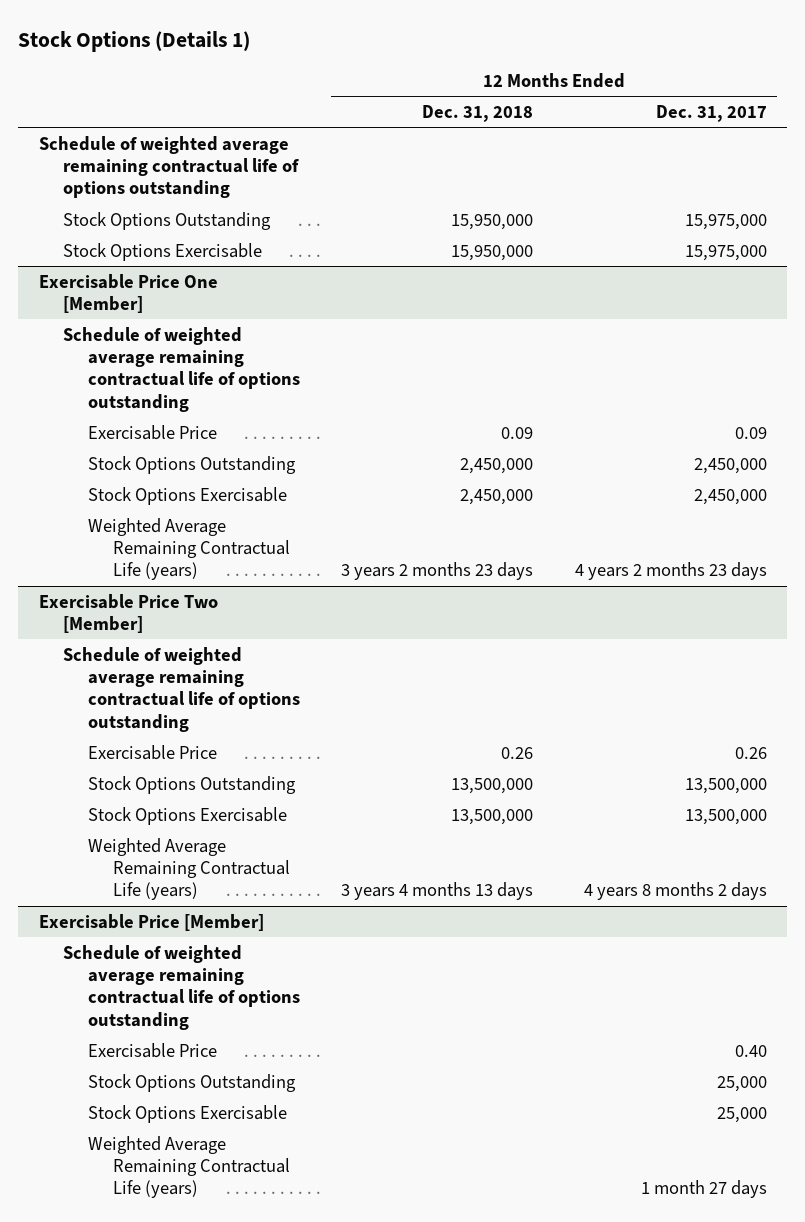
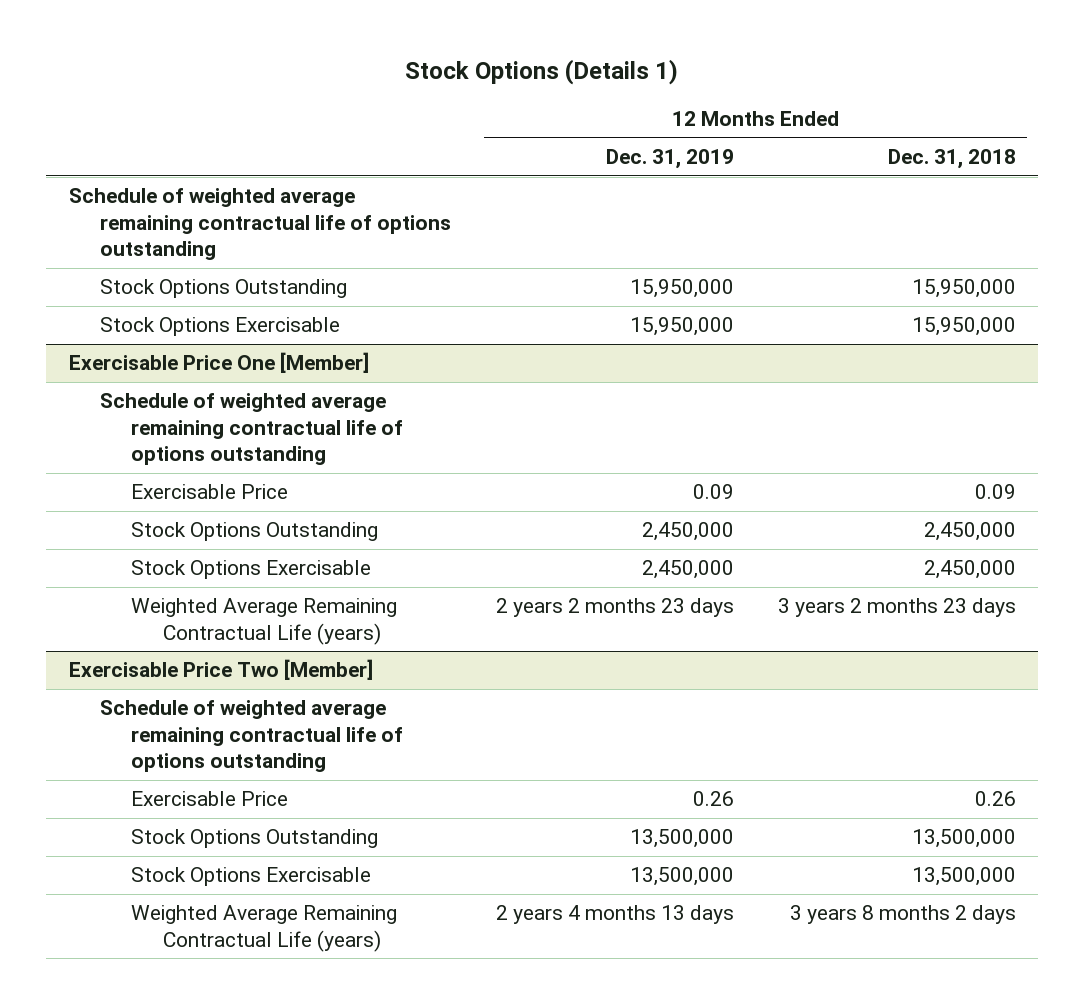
- | 12 Months Ended Dec. 31, 2018 | 12 Months Ended Dec. 31, 2017
+ | 12 Months Ended Dec. 31, 2019 | 12 Months Ended Dec. 31, 2018
@ Exercisable Price Two [Member]
- Weighted Average Remaining Contractual Life (years) | 3 years 4 months 13 days | 4 years 8 months 2 days
- Exercisable Price [Member]
- Schedule of weighted average remaining contractual life of options outstanding
- Exercisable Price | | 0.40
- Stock Options Outstanding | | 25,000
- Stock Options Exercisable | | 25,000
- Weighted Average Remaining Contractual Life (years) | | 1 month 27 days
@ Exercisable Price Two [Member]
+ Weighted Average Remaining Contractual Life (years) | 2 years 4 months 13 days | 3 years 8 months 2 days

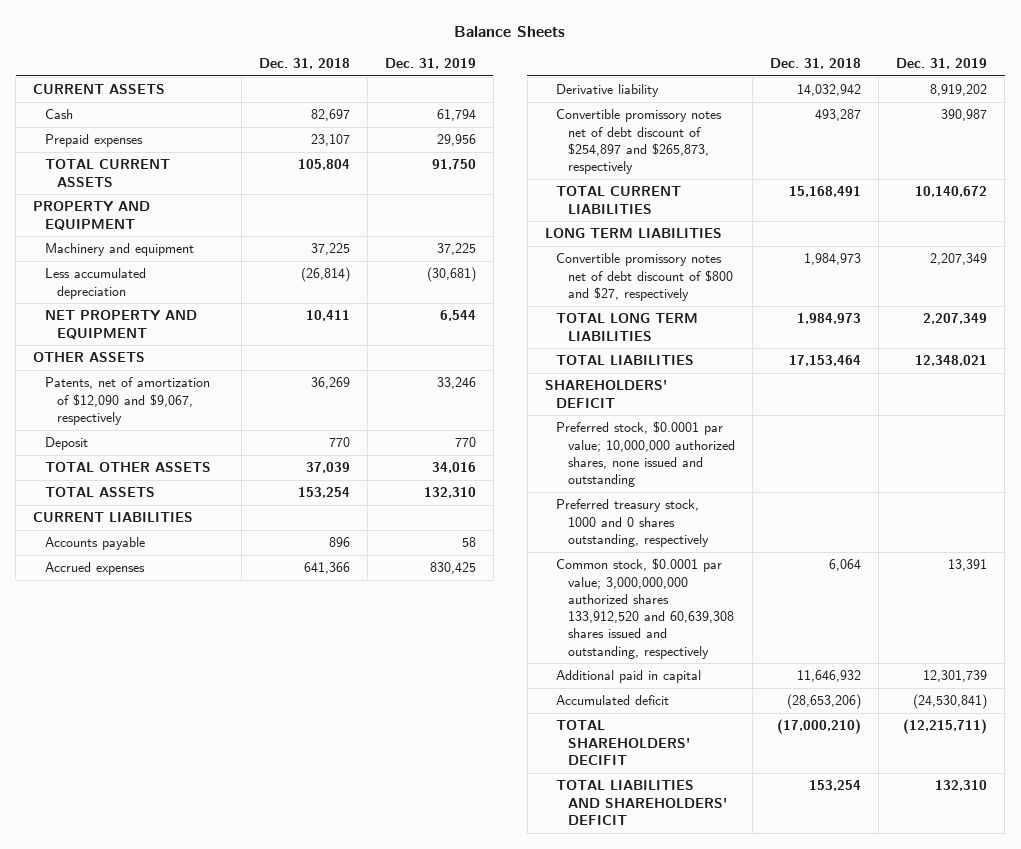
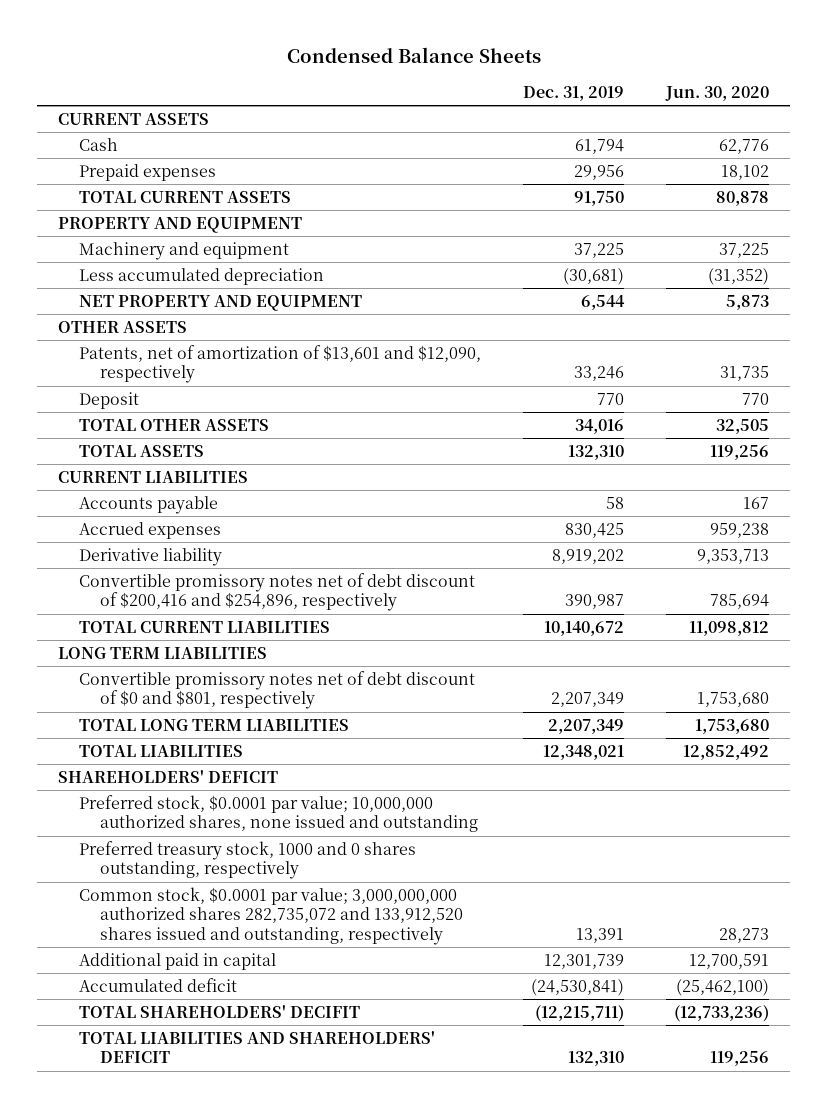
- Balance Sheets
+ Condensed Balance Sheets
- | Dec. 31, 2018 | Dec. 31, 2019
+ | Dec. 31, 2019 | Jun. 30, 2020
- Patents, net of amortization of $12,090 and $9,067, respectively | 36,269 | 33,246
+ Patents, net of amortization of $13,601 and $12,090, respectively | 33,246 | 31,735
- Convertible promissory notes net of debt discount of $254,897 and $265,873, respectively | 493,287 | 390,987
+ Convertible promissory notes net of debt discount of $200,416 and $254,896, respectively | 390,987 | 785,694
- Convertible promissory notes net of debt discount of $800 and $27, respectively | 1,984,973 | 2,207,349
+ Convertible promissory notes net of debt discount of $0 and $801, respectively | 2,207,349 | 1,753,680
- Common stock, $0.0001 par value; 3,000,000,000 authorized shares 133,912,520 and 60,639,308 shares issued and outstanding, respectively | 6,064 | 13,391
+ Common stock, $0.0001 par value; 3,000,000,000 authorized shares 282,735,072 and 133,912,520 shares issued and outstanding, respectively | 13,391 | 28,273

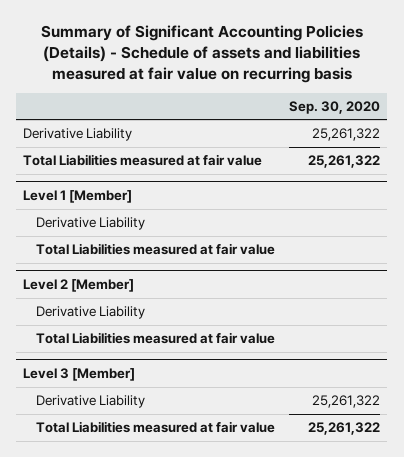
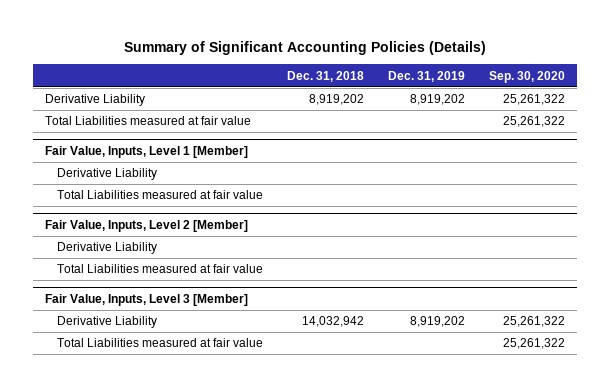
- Summary of Significant Accounting Policies (Details) - Schedule of assets and liabilities measured at fair value on recurring basis
+ Summary of Significant Accounting Policies (Details)
- | Sep. 30, 2020
+ | Dec. 31, 2018 | Dec. 31, 2019 | Sep. 30, 2020
- Level 1 [Member]
+ Fair Value, Inputs, Level 1 [Member]
- Level 2 [Member]
+ Fair Value, Inputs, Level 2 [Member]
- Level 3 [Member]
+ Fair Value, Inputs, Level 3 [Member]

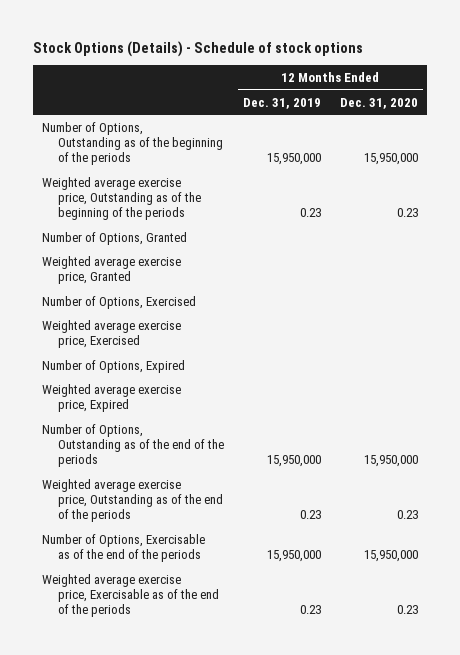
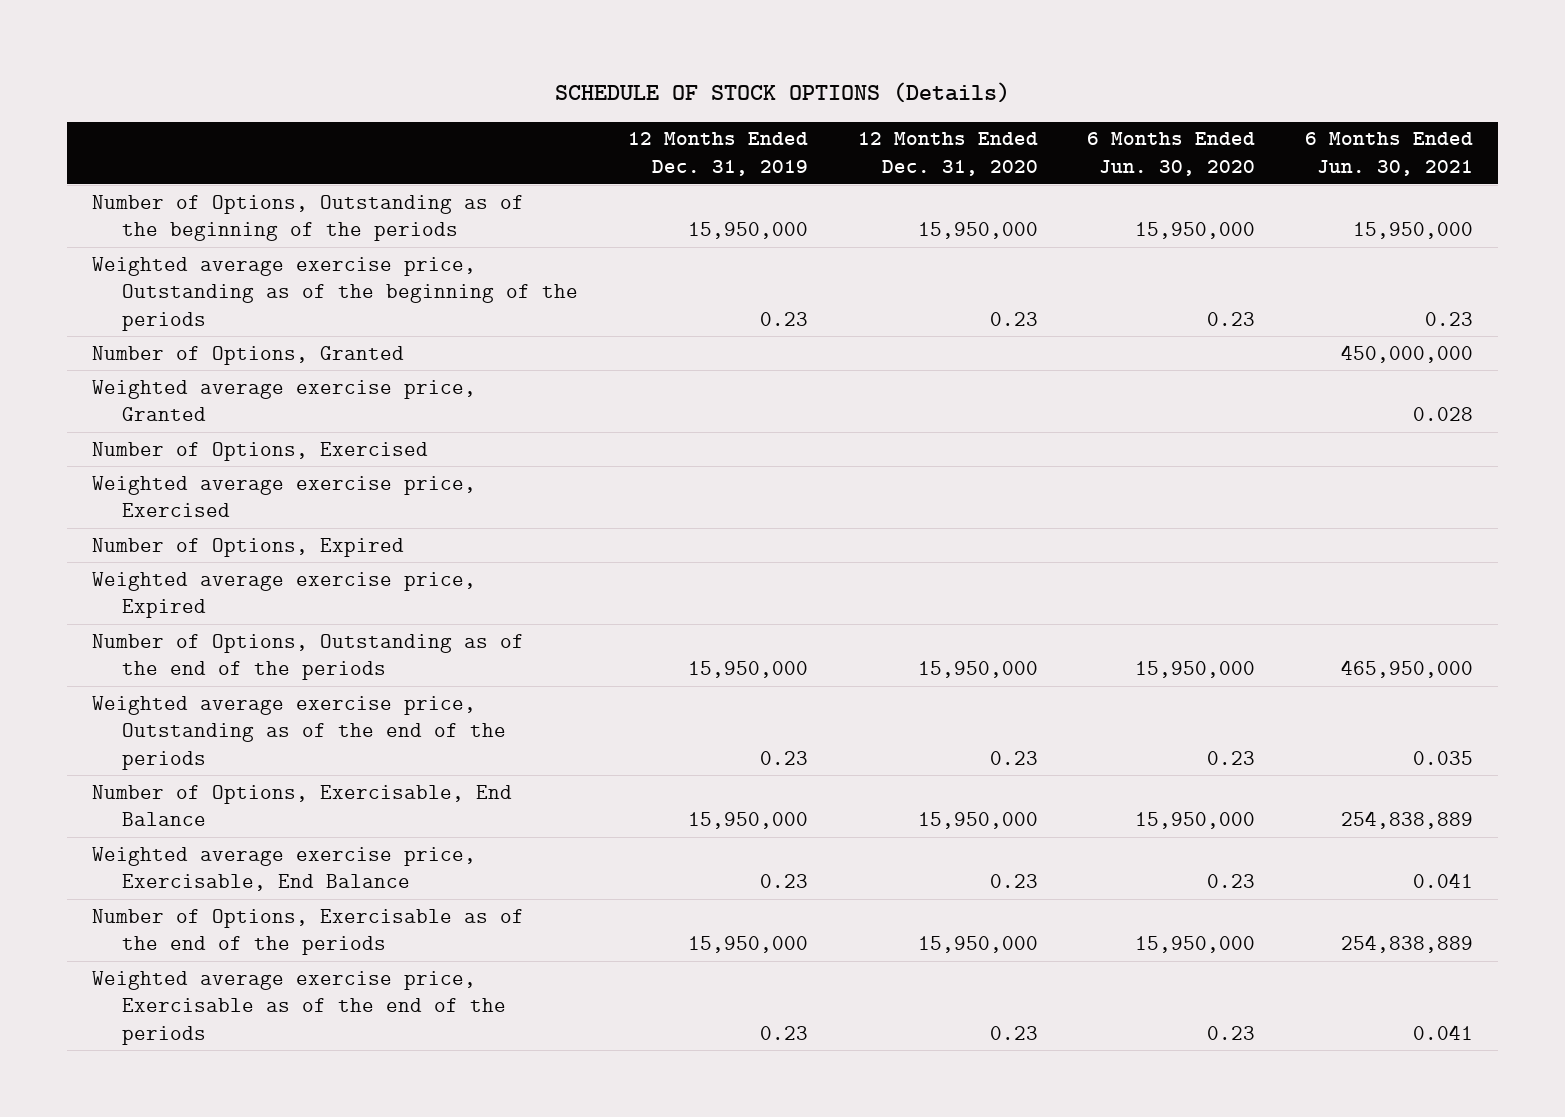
- Stock Options (Details) - Schedule of stock options
+ SCHEDULE OF STOCK OPTIONS (Details)
- | 12 Months Ended Dec. 31, 2019 | 12 Months Ended Dec. 31, 2020
+ | 12 Months Ended Dec. 31, 2019 | 12 Months Ended Dec. 31, 2020 | 6 Months Ended Jun. 30, 2020 | 6 Months Ended Jun. 30, 2021
+ Number of Options, Exercisable, End Balance | 15,950,000 | 15,950,000 | 15,950,000 | 254,838,889
+ Weighted average exercise price, Exercisable, End Balance | 0.23 | 0.23 | 0.23 | 0.041

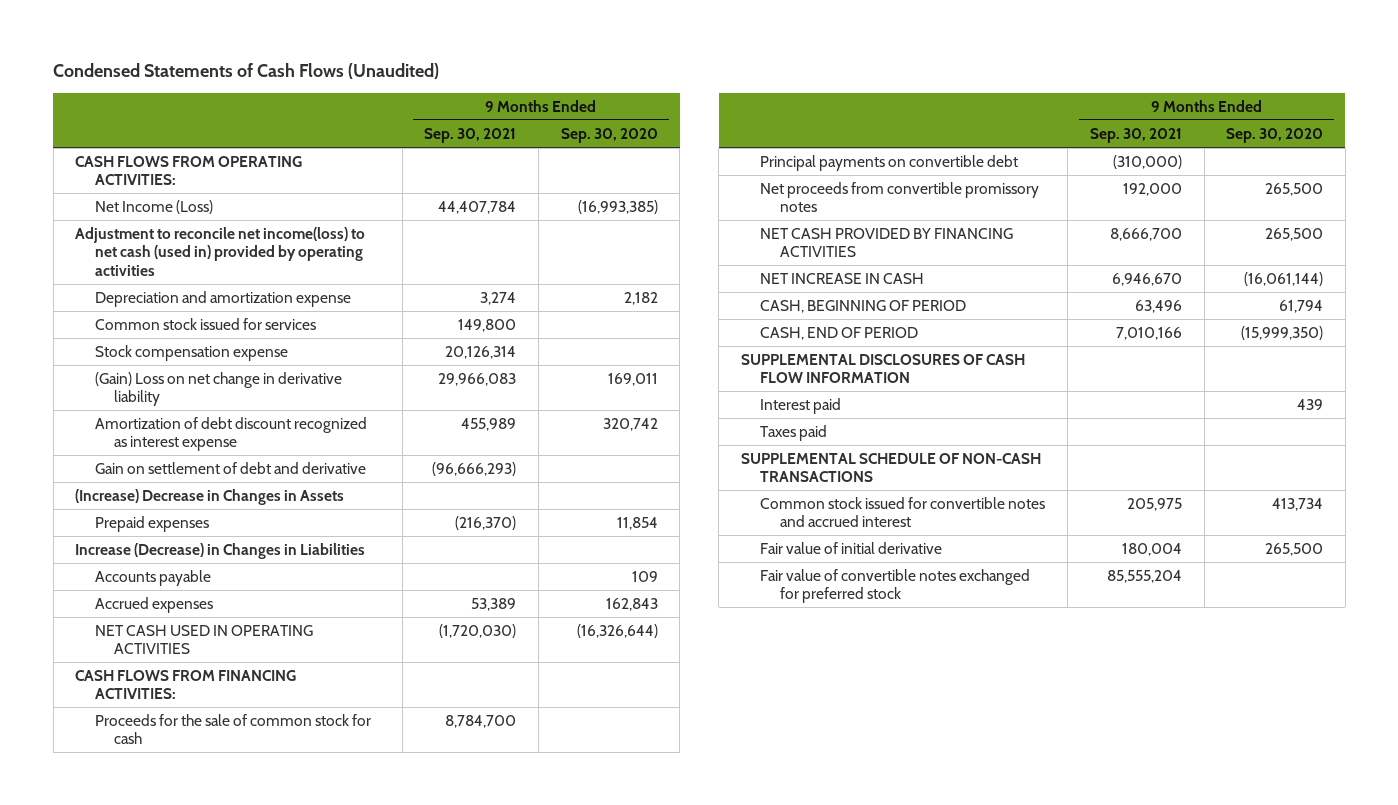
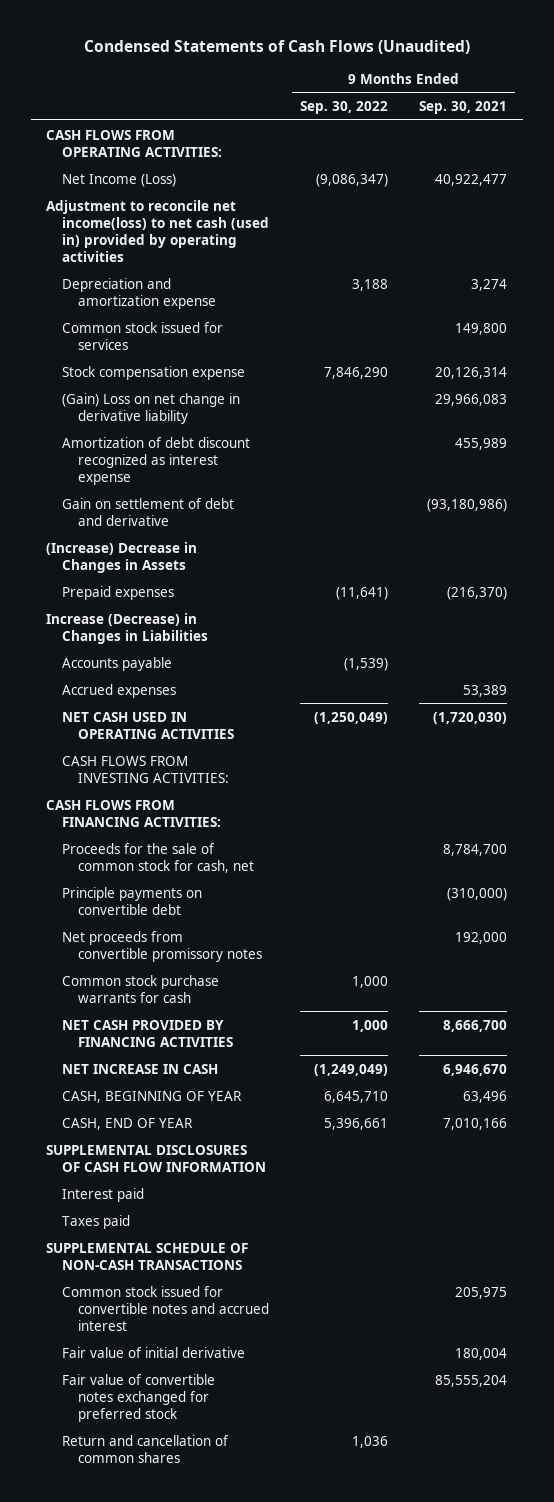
- | 9 Months Ended Sep. 30, 2021 | 9 Months Ended Sep. 30, 2020
+ | 9 Months Ended Sep. 30, 2022 | 9 Months Ended Sep. 30, 2021
- Net Income (Loss) | 44,407,784 | (16,993,385)
+ Net Income (Loss) | (9,086,347) | 40,922,477
- Gain on settlement of debt and derivative | (96,666,293) |
+ Gain on settlement of debt and derivative | | (93,180,986)
+ CASH FLOWS FROM INVESTING ACTIVITIES:
- Proceeds for the sale of common stock for cash | 8,784,700 |
- Principal payments on convertible debt | (310,000) |
+ Proceeds for the sale of common stock for cash, net | | 8,784,700
+ Principle payments on convertible debt | | (310,000)
+ Common stock purchase warrants for cash | 1,000 |
- CASH, BEGINNING OF PERIOD | 63,496 | 61,794
- CASH, END OF PERIOD | 7,010,166 | (15,999,350)
+ CASH, BEGINNING OF YEAR | 6,645,710 | 63,496
+ CASH, END OF YEAR | 5,396,661 | 7,010,166
+ Return and cancellation of common shares | 1,036 |

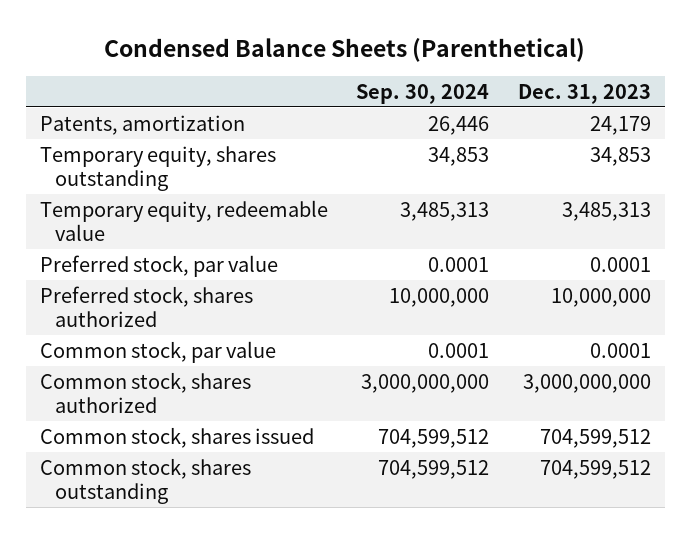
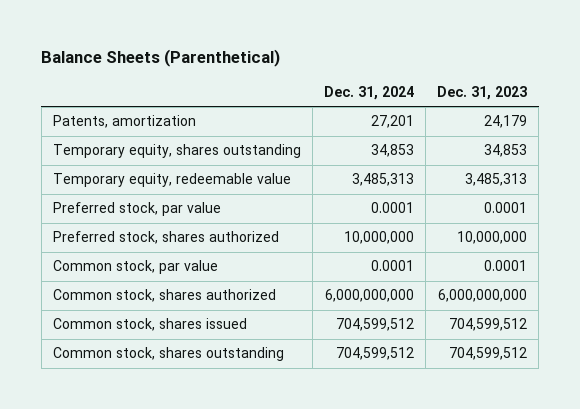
- Condensed Balance Sheets (Parenthetical)
+ Balance Sheets (Parenthetical)
- | Sep. 30, 2024 | Dec. 31, 2023
+ | Dec. 31, 2024 | Dec. 31, 2023
- Common stock, shares authorized | 3,000,000,000 | 3,000,000,000
+ Common stock, shares authorized | 6,000,000,000 | 6,000,000,000

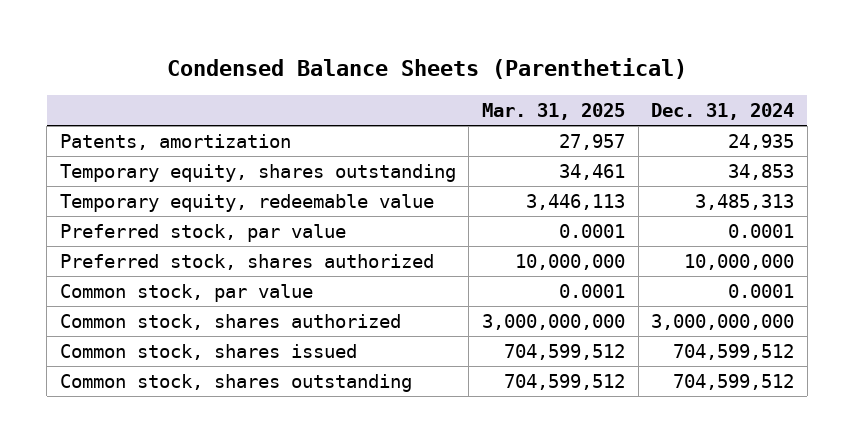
- Balance Sheets (Parenthetical)
+ Condensed Balance Sheets (Parenthetical)
- | Dec. 31, 2024 | Dec. 31, 2023
+ | Mar. 31, 2025 | Dec. 31, 2024
- Patents, amortization | 27,201 | 24,179
+ Patents, amortization | 27,957 | 24,935
- Common stock, shares authorized | 6,000,000,000 | 6,000,000,000
+ Common stock, shares authorized | 3,000,000,000 | 3,000,000,000

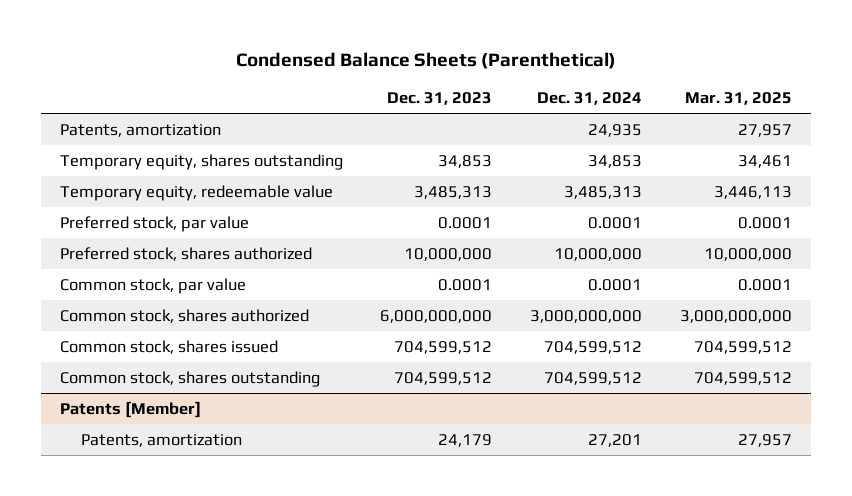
- | Mar. 31, 2025 | Dec. 31, 2024
+ | Dec. 31, 2023 | Dec. 31, 2024 | Mar. 31, 2025
+ Patents [Member]
+ Patents, amortization | 24,179 | 27,201 | 27,957

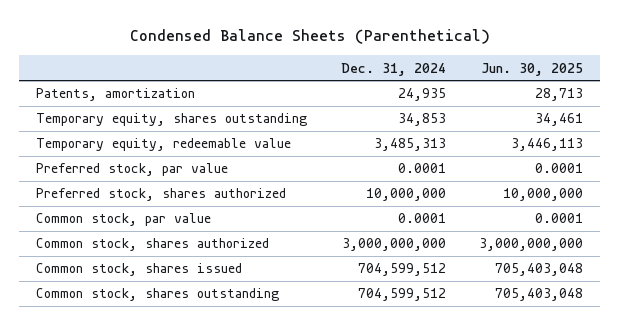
- | Dec. 31, 2023 | Dec. 31, 2024 | Mar. 31, 2025
+ | Dec. 31, 2024 | Jun. 30, 2025
- Patents [Member]
- Patents, amortization | 24,179 | 27,201 | 27,957

